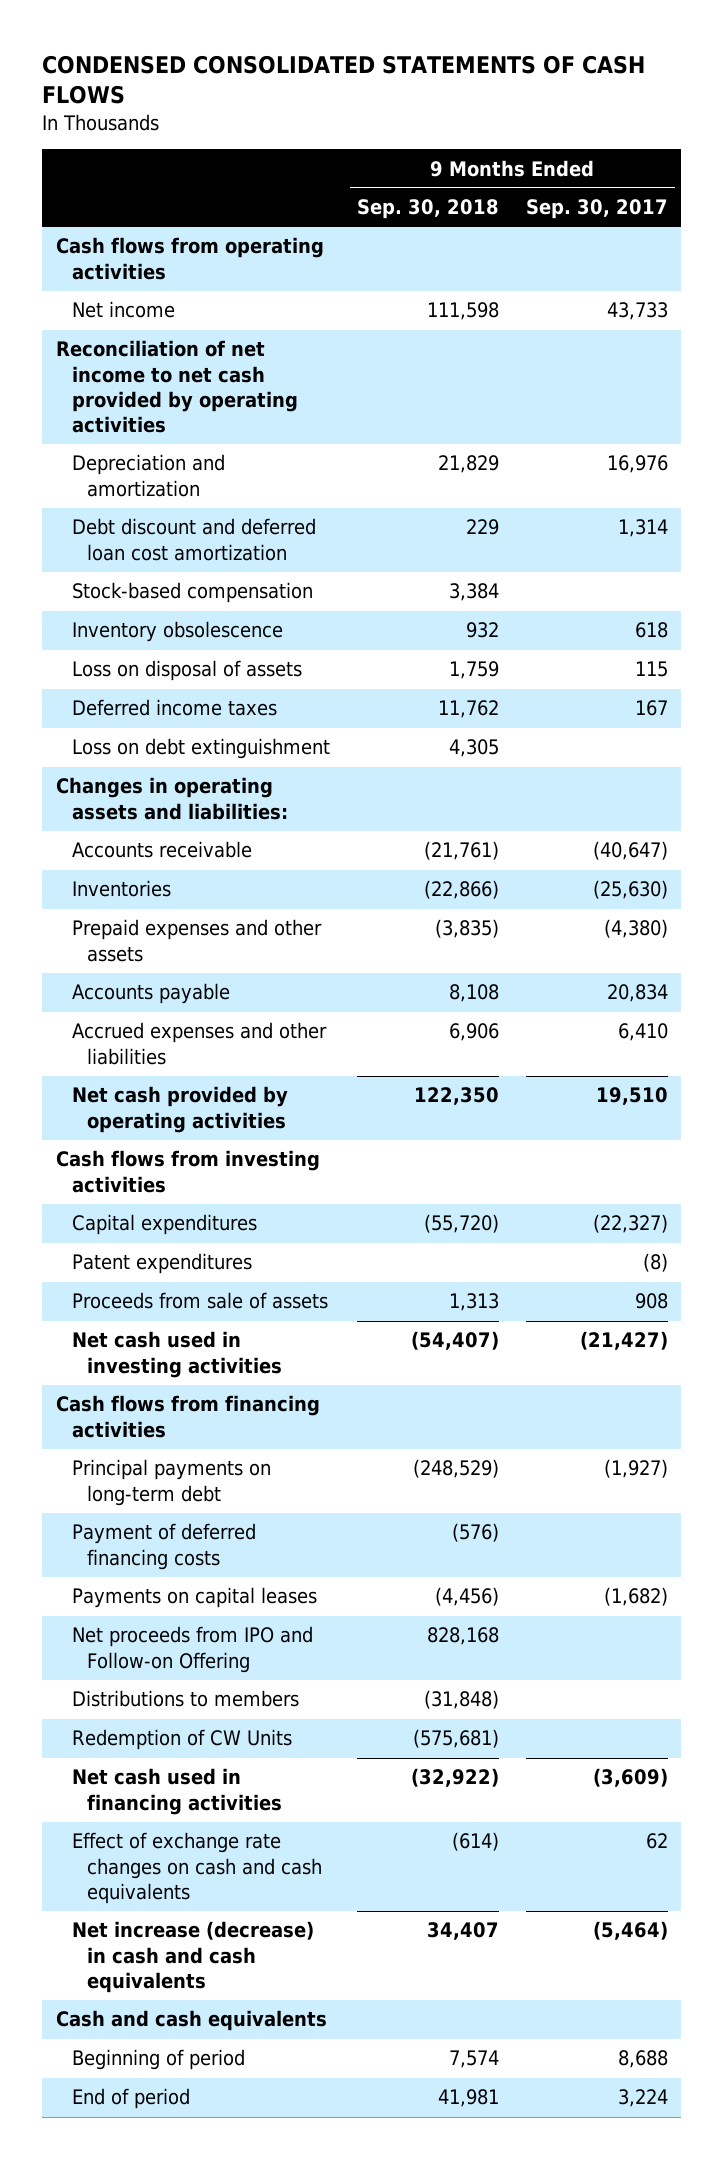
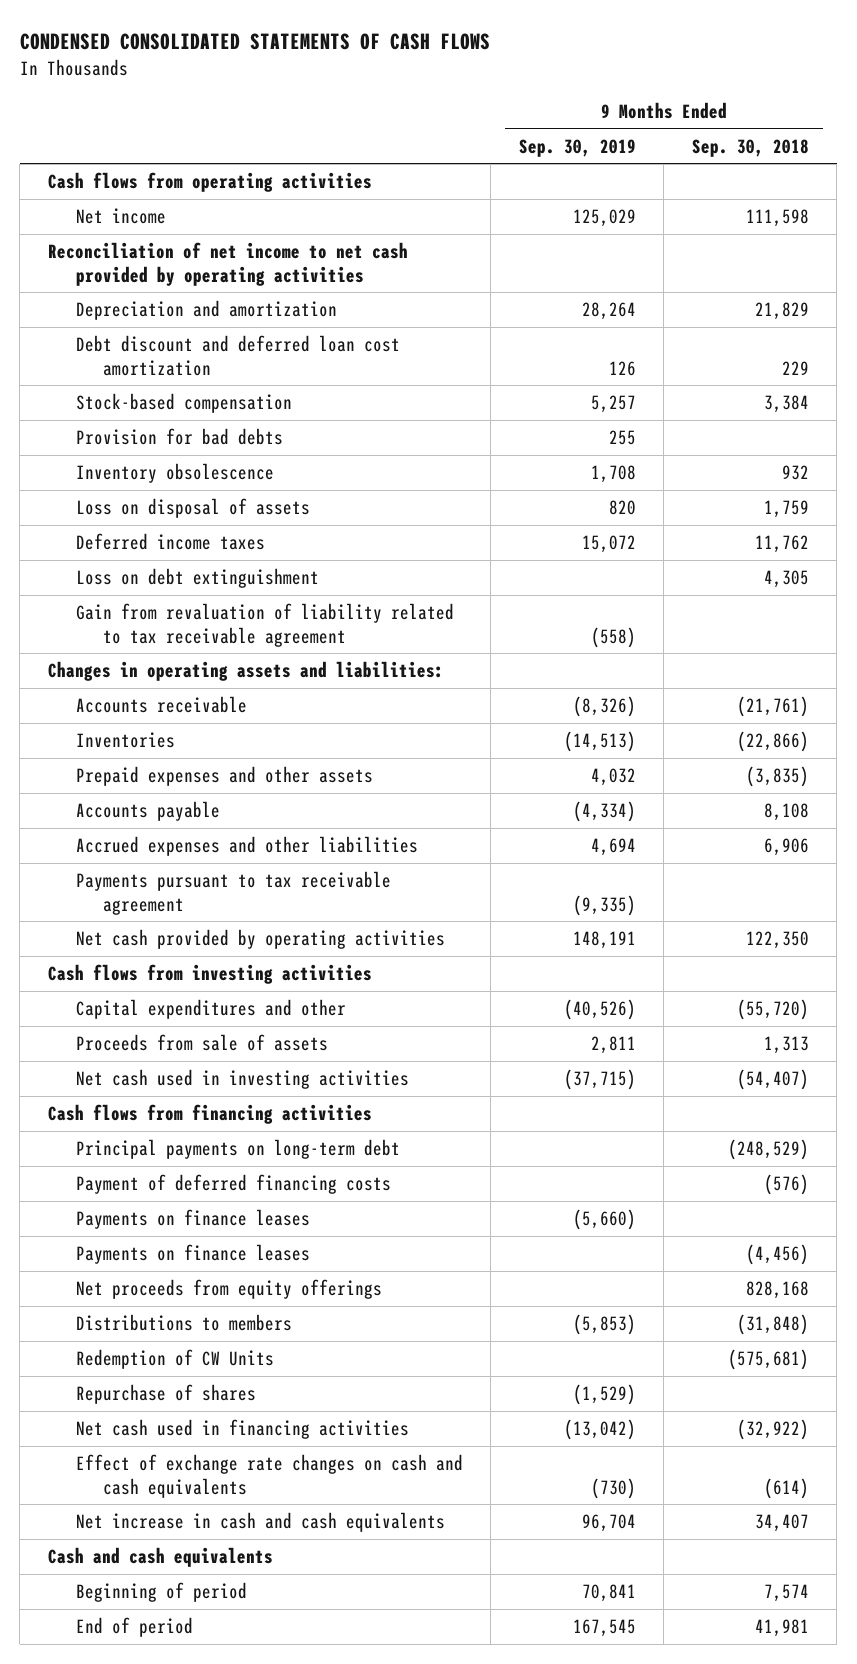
- | 9 Months Ended Sep. 30, 2018 | 9 Months Ended Sep. 30, 2017
+ | 9 Months Ended Sep. 30, 2019 | 9 Months Ended Sep. 30, 2018
+ Provision for bad debts | 255 |
+ Gain from revaluation of liability related to tax receivable agreement | (558) |
+ Payments pursuant to tax receivable agreement | (9,335) |
- Capital expenditures | (55,720) | (22,327)
- Patent expenditures | | (8)
+ Capital expenditures and other | (40,526) | (55,720)
- Payments on capital leases | (4,456) | (1,682)
- Net proceeds from IPO and Follow-on Offering | 828,168 |
+ Payments on finance leases | (5,660) |
+ Payments on finance leases | | (4,456)
+ Net proceeds from equity offerings | | 828,168
+ Repurchase of shares | (1,529) |
- Net increase (decrease) in cash and cash equivalents | 34,407 | (5,464)
+ Net increase in cash and cash equivalents | 96,704 | 34,407

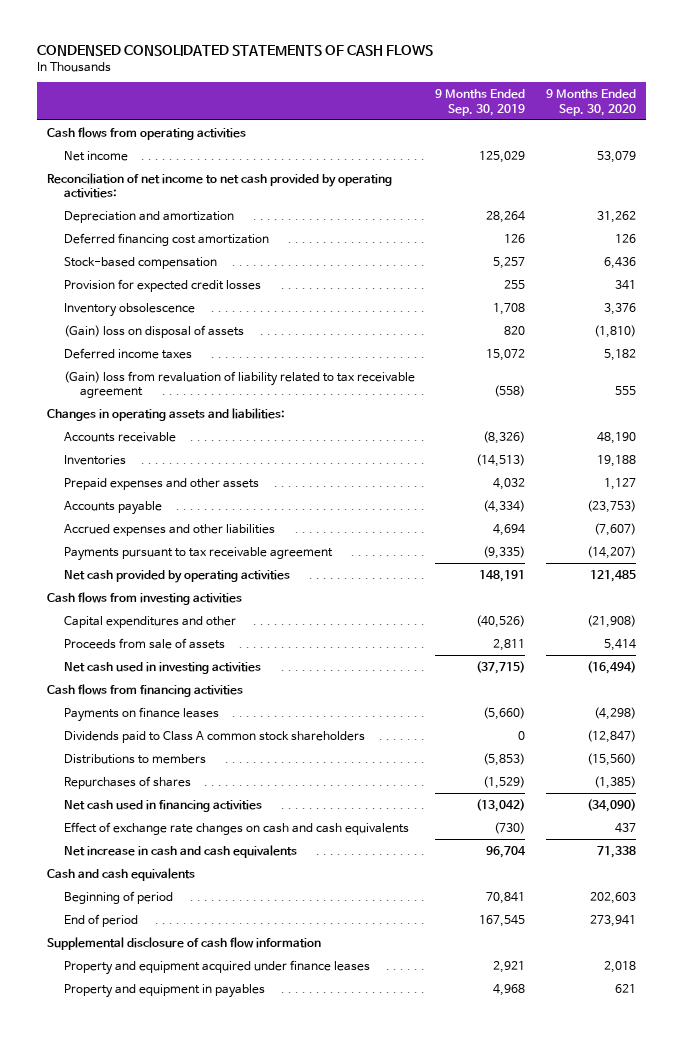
- | 9 Months Ended Sep. 30, 2019 | 9 Months Ended Sep. 30, 2018
+ | 9 Months Ended Sep. 30, 2019 | 9 Months Ended Sep. 30, 2020
- Reconciliation of net income to net cash provided by operating activities
+ Reconciliation of net income to net cash provided by operating activities:
- Debt discount and deferred loan cost amortization | 126 | 229
+ Deferred financing cost amortization | 126 | 126
- Provision for bad debts | 255 |
+ Provision for expected credit losses | 255 | 341
- Loss on disposal of assets | 820 | 1,759
+ (Gain) loss on disposal of assets | 820 | (1,810)
- Loss on debt extinguishment | | 4,305
- Gain from revaluation of liability related to tax receivable agreement | (558) |
+ (Gain) loss from revaluation of liability related to tax receivable agreement | (558) | 555
- Principal payments on long-term debt | | (248,529)
- Payment of deferred financing costs | | (576)
- Payments on finance leases | | (4,456)
- Net proceeds from equity offerings | | 828,168
+ Dividends paid to Class A common stock shareholders | 0 | (12,847)
- Redemption of CW Units | | (575,681)
- Repurchase of shares | (1,529) |
+ Repurchases of shares | (1,529) | (1,385)
+ Supplemental disclosure of cash flow information
+ Property and equipment acquired under finance leases | 2,921 | 2,018
+ Property and equipment in payables | 4,968 | 621

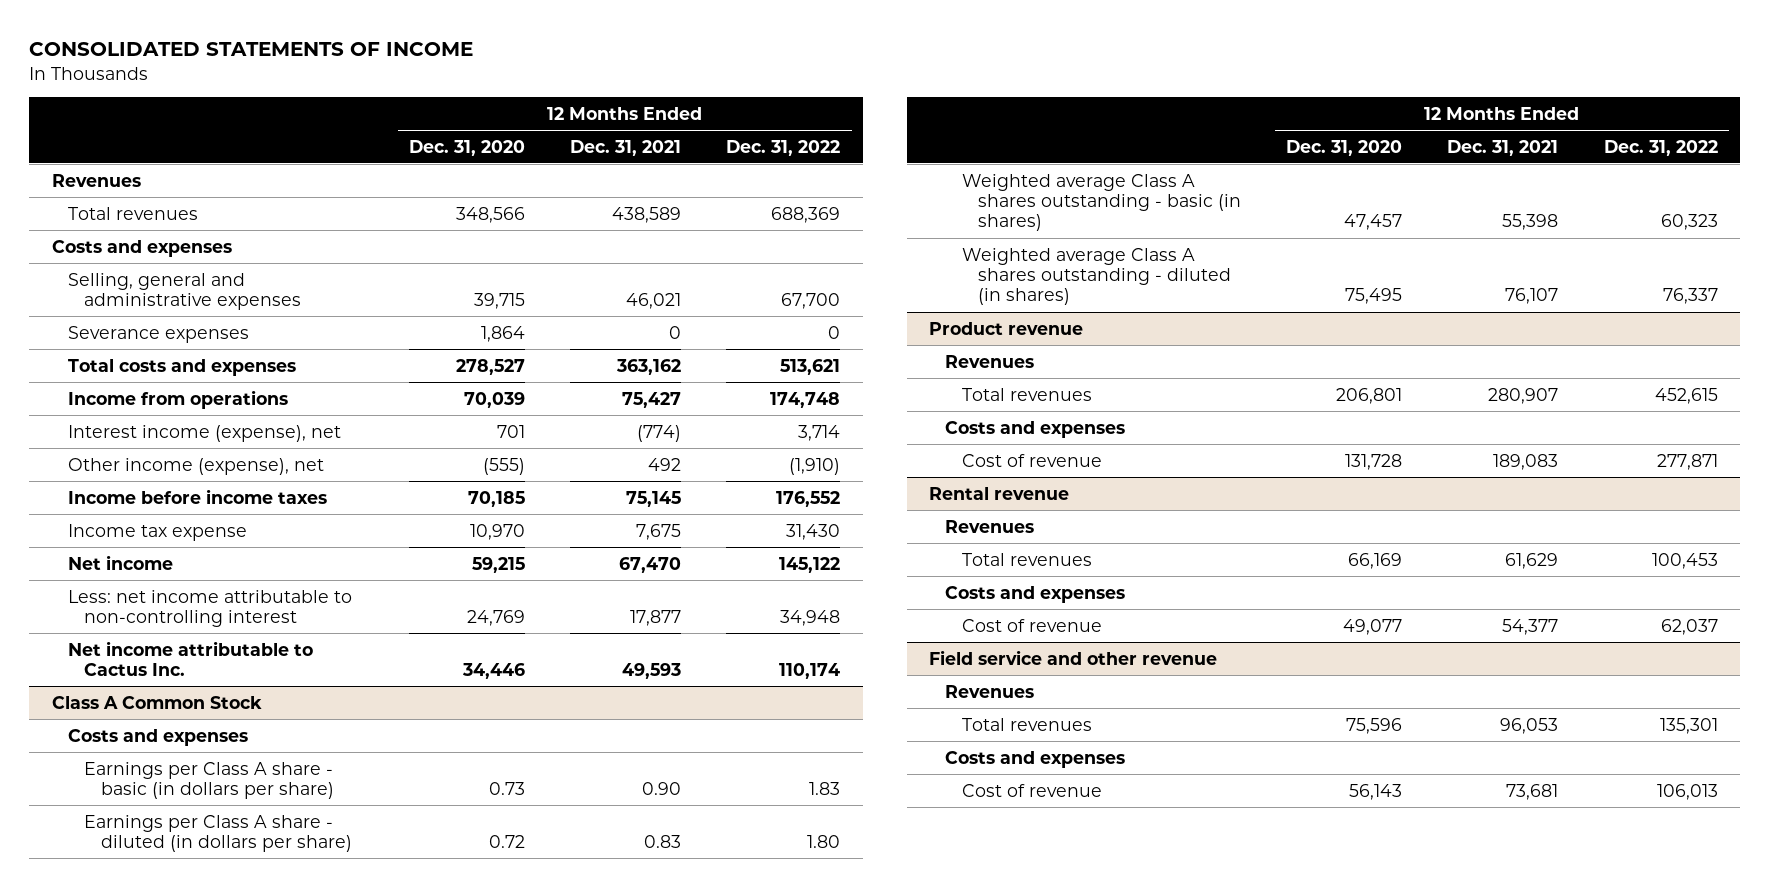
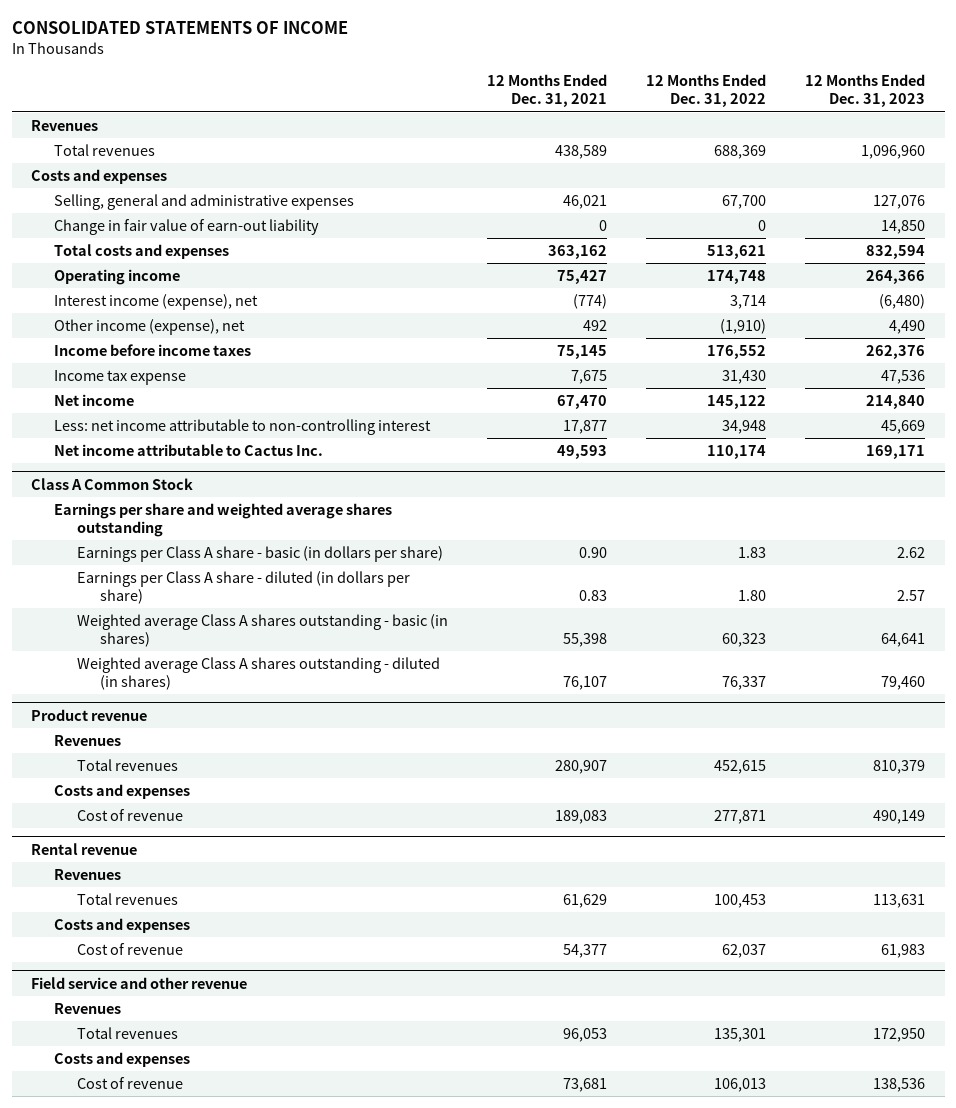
- | 12 Months Ended Dec. 31, 2020 | 12 Months Ended Dec. 31, 2021 | 12 Months Ended Dec. 31, 2022
+ | 12 Months Ended Dec. 31, 2021 | 12 Months Ended Dec. 31, 2022 | 12 Months Ended Dec. 31, 2023
- Severance expenses | 1,864 | 0 | 0
+ Change in fair value of earn-out liability | 0 | 0 | 14,850
- Income from operations | 70,039 | 75,427 | 174,748
+ Operating income | 75,427 | 174,748 | 264,366
@ Class A Common Stock
- Costs and expenses
+ Earnings per share and weighted average shares outstanding

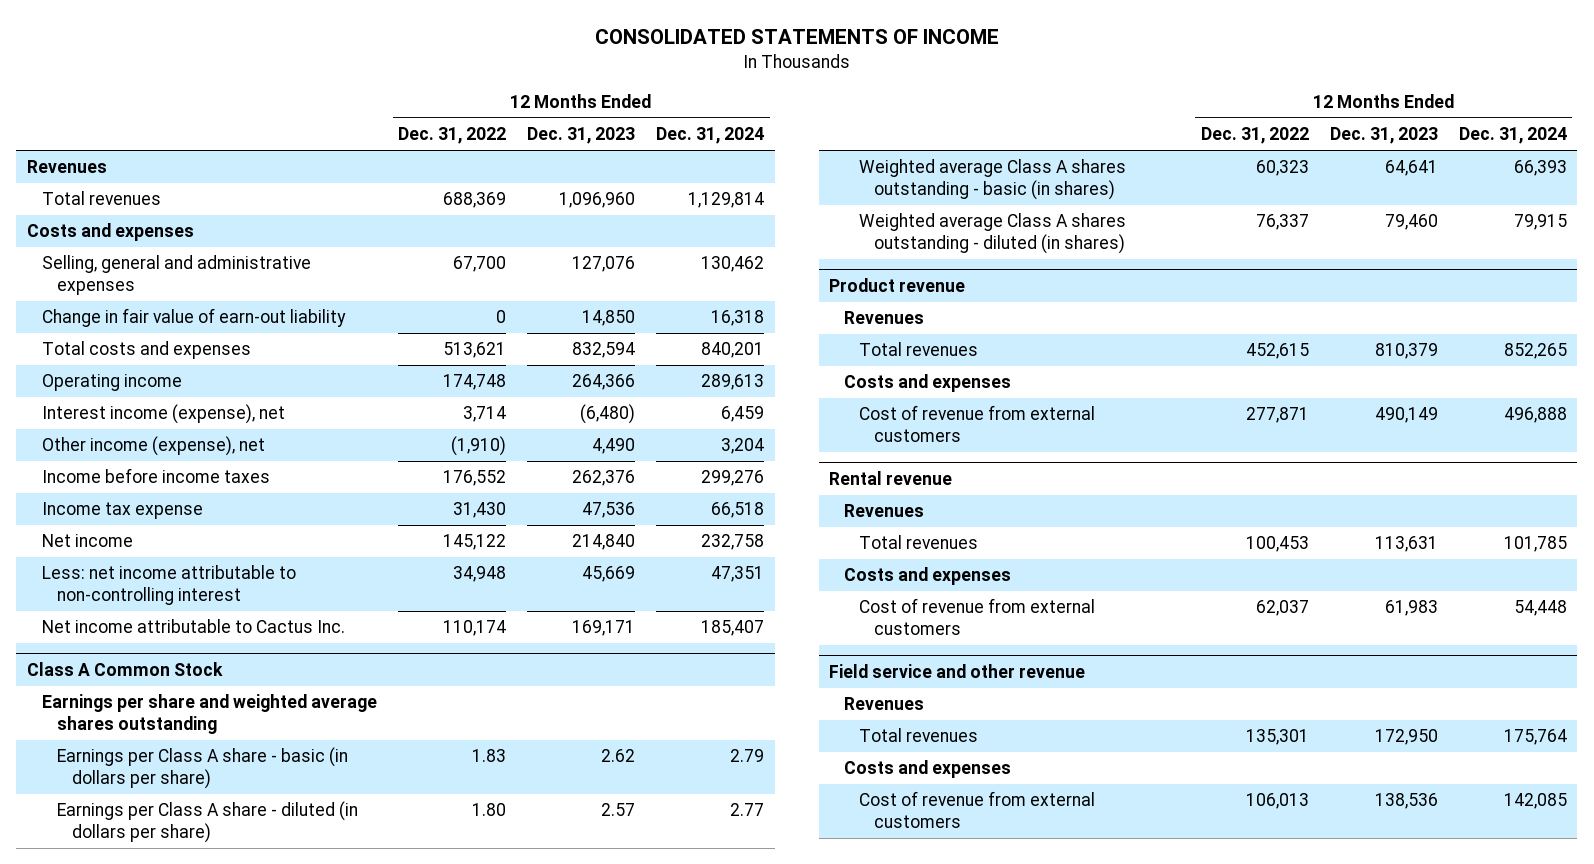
- | 12 Months Ended Dec. 31, 2021 | 12 Months Ended Dec. 31, 2022 | 12 Months Ended Dec. 31, 2023
+ | 12 Months Ended Dec. 31, 2022 | 12 Months Ended Dec. 31, 2023 | 12 Months Ended Dec. 31, 2024
@ Product revenue
- Cost of revenue | 189,083 | 277,871 | 490,149
+ Cost of revenue from external customers | 277,871 | 490,149 | 496,888
@ Rental revenue
- Cost of revenue | 54,377 | 62,037 | 61,983
+ Cost of revenue from external customers | 62,037 | 61,983 | 54,448
@ Field service and other revenue
- Cost of revenue | 73,681 | 106,013 | 138,536
+ Cost of revenue from external customers | 106,013 | 138,536 | 142,085

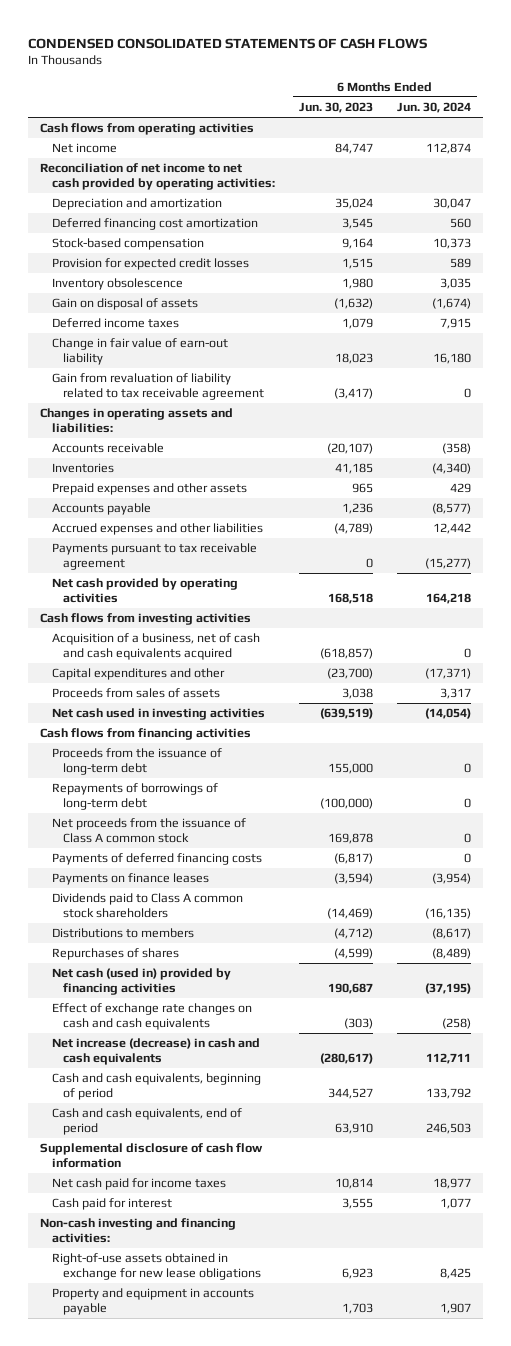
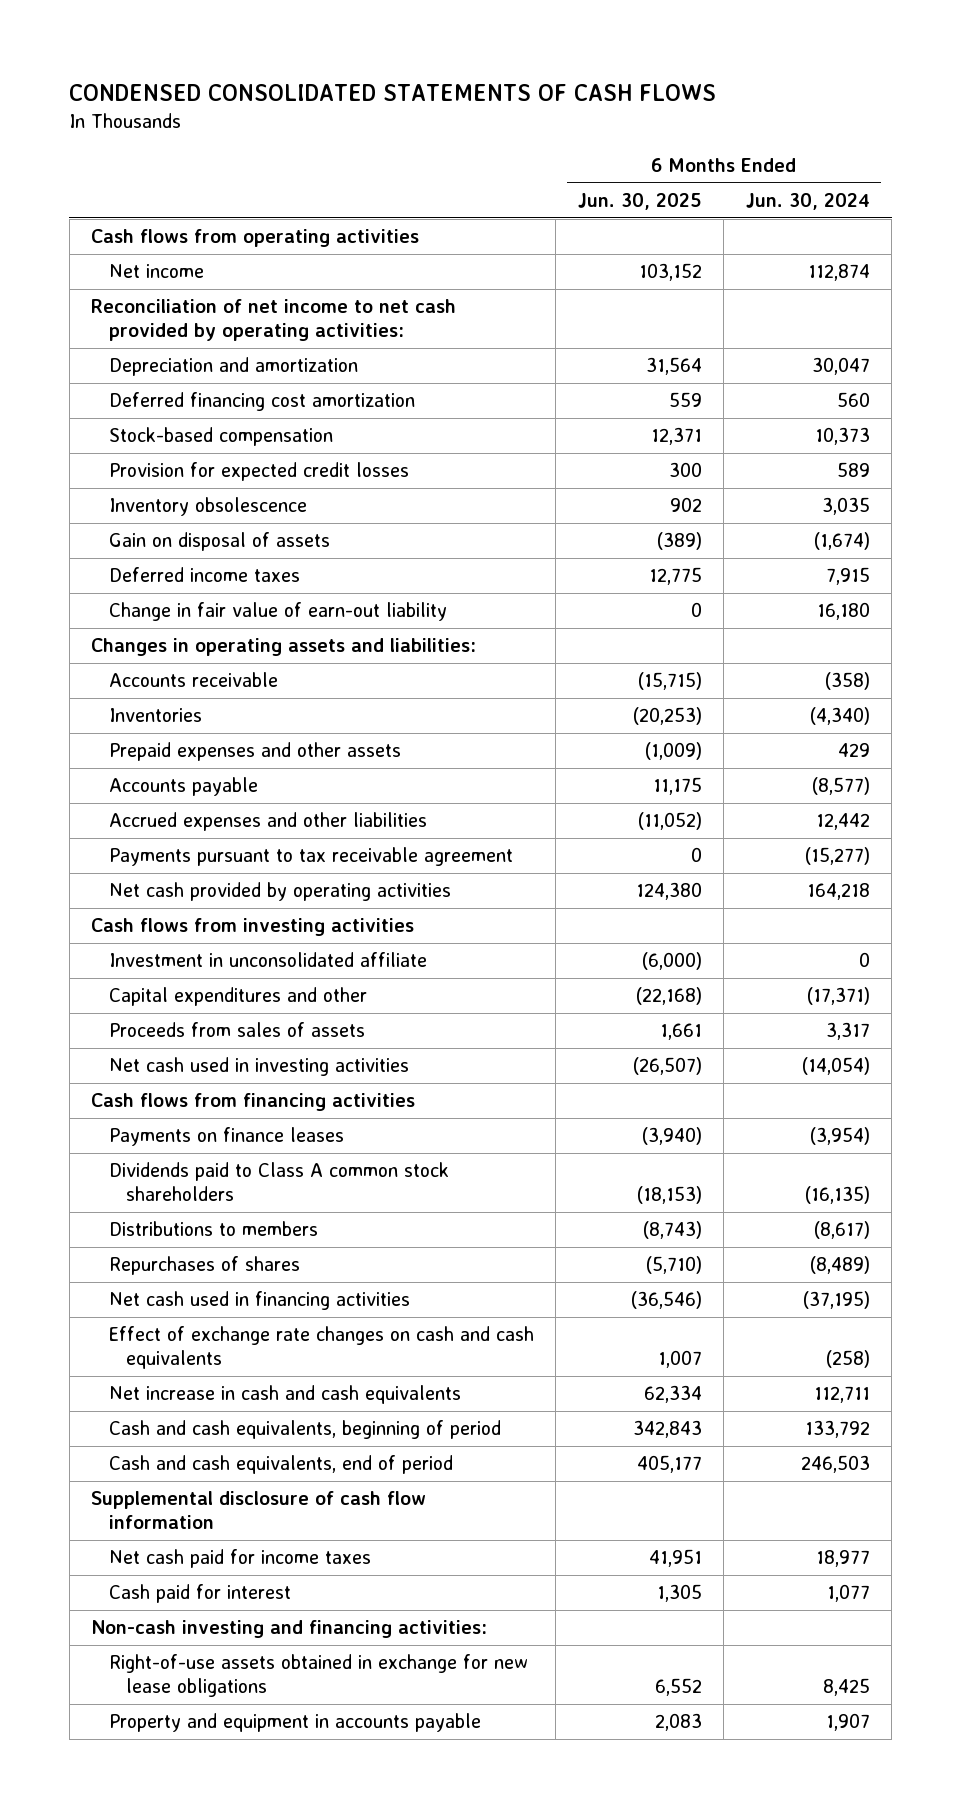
- | 6 Months Ended Jun. 30, 2023 | 6 Months Ended Jun. 30, 2024
+ | 6 Months Ended Jun. 30, 2025 | 6 Months Ended Jun. 30, 2024
- Gain from revaluation of liability related to tax receivable agreement | (3,417) | 0
- Acquisition of a business, net of cash and cash equivalents acquired | (618,857) | 0
+ Investment in unconsolidated affiliate | (6,000) | 0
- Proceeds from the issuance of long-term debt | 155,000 | 0
- Repayments of borrowings of long-term debt | (100,000) | 0
- Net proceeds from the issuance of Class A common stock | 169,878 | 0
- Payments of deferred financing costs | (6,817) | 0
- Net cash (used in) provided by financing activities | 190,687 | (37,195)
+ Net cash used in financing activities | (36,546) | (37,195)
- Net increase (decrease) in cash and cash equivalents | (280,617) | 112,711
+ Net increase in cash and cash equivalents | 62,334 | 112,711

